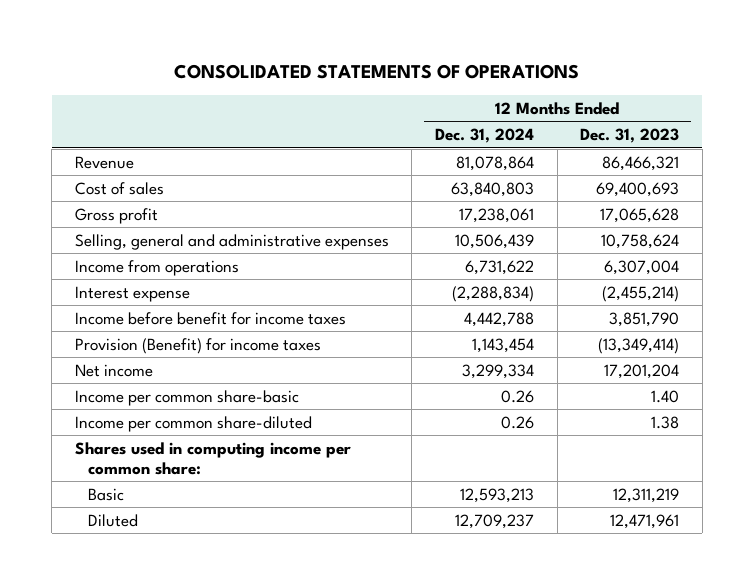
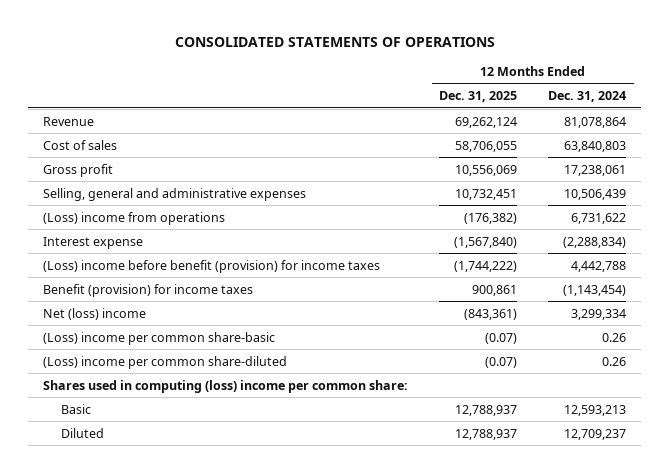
- | 12 Months Ended Dec. 31, 2024 | 12 Months Ended Dec. 31, 2023
+ | 12 Months Ended Dec. 31, 2025 | 12 Months Ended Dec. 31, 2024
- Income from operations | 6,731,622 | 6,307,004
+ (Loss) income from operations | (176,382) | 6,731,622
- Income before benefit for income taxes | 4,442,788 | 3,851,790
- Provision (Benefit) for income taxes | 1,143,454 | (13,349,414)
- Net income | 3,299,334 | 17,201,204
- Income per common share-basic | 0.26 | 1.40
- Income per common share-diluted | 0.26 | 1.38
- Shares used in computing income per common share:
+ (Loss) income before benefit (provision) for income taxes | (1,744,222) | 4,442,788
+ Benefit (provision) for income taxes | 900,861 | (1,143,454)
+ Net (loss) income | (843,361) | 3,299,334
+ (Loss) income per common share-basic | (0.07) | 0.26
+ (Loss) income per common share-diluted | (0.07) | 0.26
+ Shares used in computing (loss) income per common share:

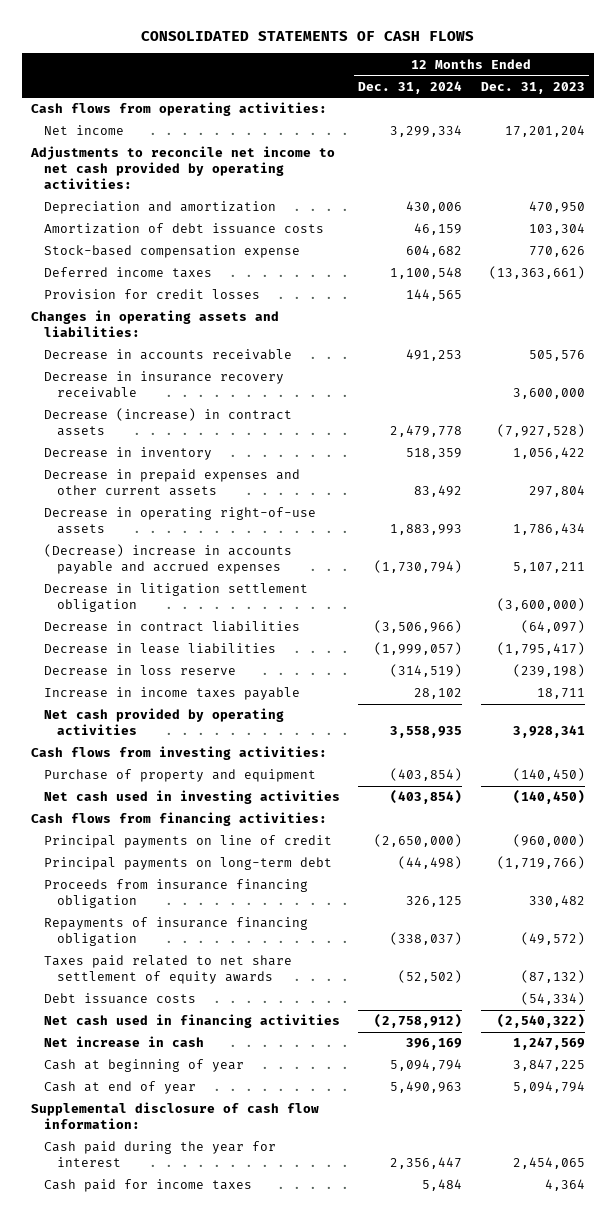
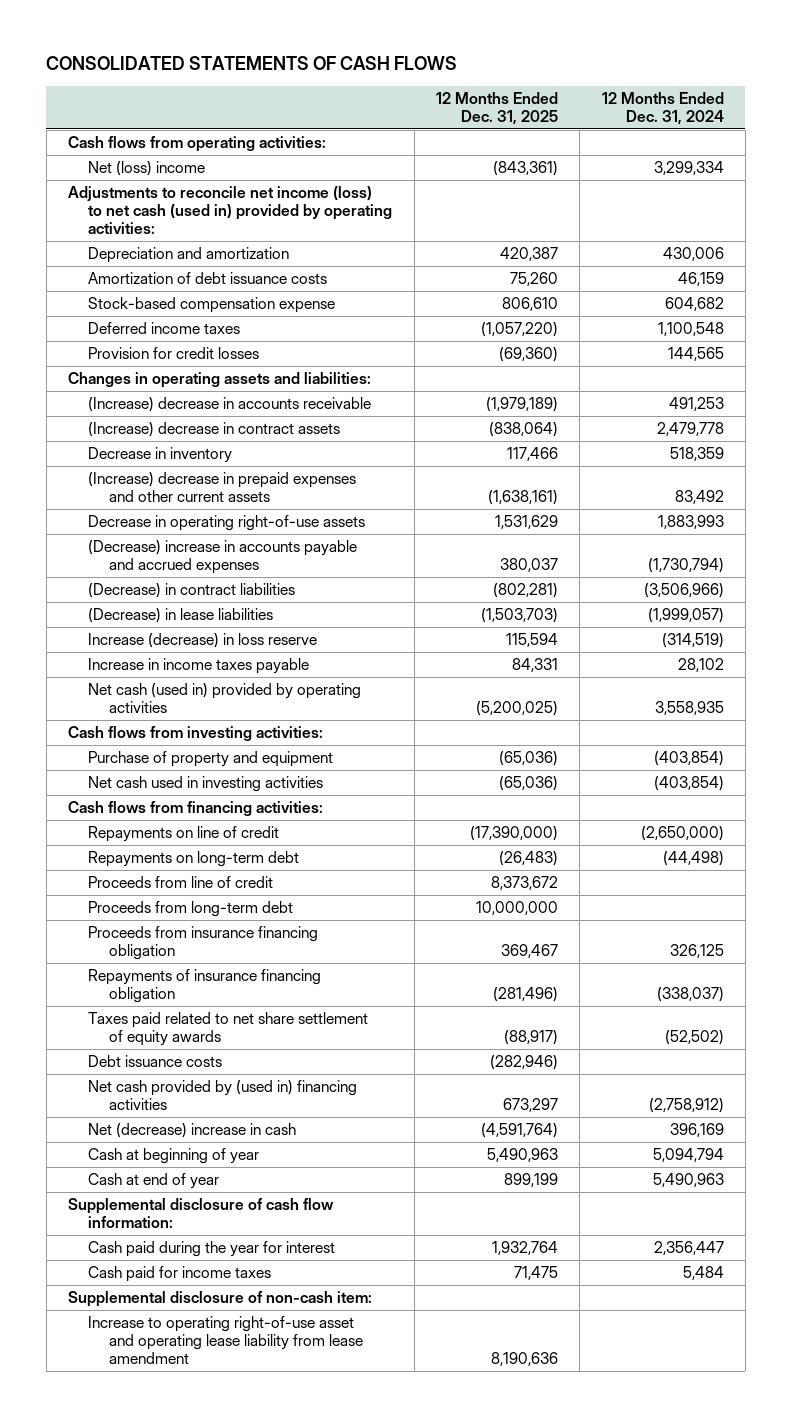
- | 12 Months Ended Dec. 31, 2024 | 12 Months Ended Dec. 31, 2023
+ | 12 Months Ended Dec. 31, 2025 | 12 Months Ended Dec. 31, 2024
- Net income | 3,299,334 | 17,201,204
- Adjustments to reconcile net income to net cash provided by operating activities:
+ Net (loss) income | (843,361) | 3,299,334
+ Adjustments to reconcile net income (loss) to net cash (used in) provided by operating activities:
- Decrease in accounts receivable | 491,253 | 505,576
- Decrease in insurance recovery receivable | | 3,600,000
- Decrease (increase) in contract assets | 2,479,778 | (7,927,528)
+ (Increase) decrease in accounts receivable | (1,979,189) | 491,253
+ (Increase) decrease in contract assets | (838,064) | 2,479,778
- Decrease in prepaid expenses and other current assets | 83,492 | 297,804
+ (Increase) decrease in prepaid expenses and other current assets | (1,638,161) | 83,492
- Decrease in litigation settlement obligation | | (3,600,000)
- Decrease in contract liabilities | (3,506,966) | (64,097)
- Decrease in lease liabilities | (1,999,057) | (1,795,417)
- Decrease in loss reserve | (314,519) | (239,198)
+ (Decrease) in contract liabilities | (802,281) | (3,506,966)
+ (Decrease) in lease liabilities | (1,503,703) | (1,999,057)
+ Increase (decrease) in loss reserve | 115,594 | (314,519)
- Net cash provided by operating activities | 3,558,935 | 3,928,341
+ Net cash (used in) provided by operating activities | (5,200,025) | 3,558,935
- Principal payments on line of credit | (2,650,000) | (960,000)
- Principal payments on long-term debt | (44,498) | (1,719,766)
+ Repayments on line of credit | (17,390,000) | (2,650,000)
+ Repayments on long-term debt | (26,483) | (44,498)
+ Proceeds from line of credit | 8,373,672 |
+ Proceeds from long-term debt | 10,000,000 |
- Net cash used in financing activities | (2,758,912) | (2,540,322)
- Net increase in cash | 396,169 | 1,247,569
+ Net cash provided by (used in) financing activities | 673,297 | (2,758,912)
+ Net (decrease) increase in cash | (4,591,764) | 396,169
+ Supplemental disclosure of non-cash item:
+ Increase to operating right-of-use asset and operating lease liability from lease amendment | 8,190,636 |

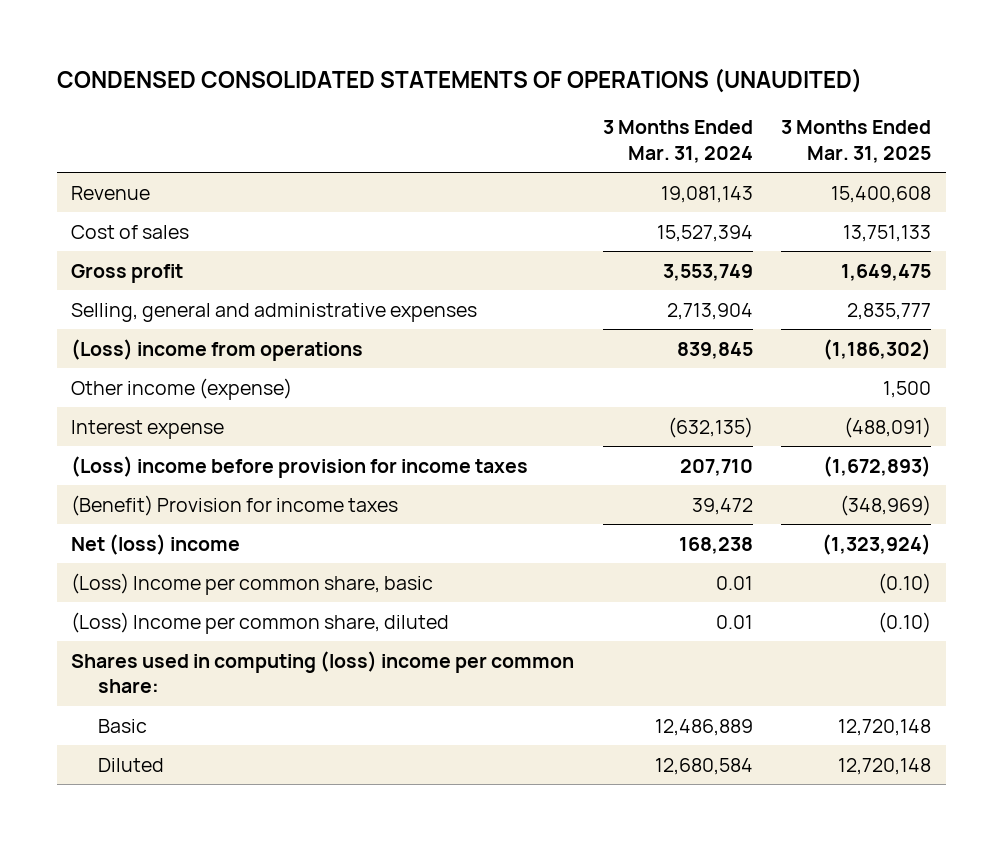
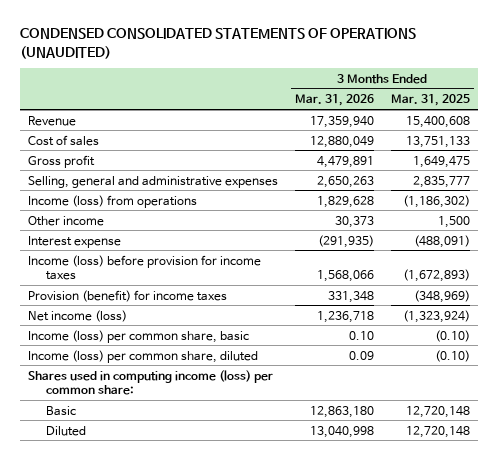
- | 3 Months Ended Mar. 31, 2024 | 3 Months Ended Mar. 31, 2025
+ | 3 Months Ended Mar. 31, 2026 | 3 Months Ended Mar. 31, 2025
- (Loss) income from operations | 839,845 | (1,186,302)
- Other income (expense) | | 1,500
+ Income (loss) from operations | 1,829,628 | (1,186,302)
+ Other income | 30,373 | 1,500
- (Loss) income before provision for income taxes | 207,710 | (1,672,893)
- (Benefit) Provision for income taxes | 39,472 | (348,969)
- Net (loss) income | 168,238 | (1,323,924)
- (Loss) Income per common share, basic | 0.01 | (0.10)
- (Loss) Income per common share, diluted | 0.01 | (0.10)
- Shares used in computing (loss) income per common share:
+ Income (loss) before provision for income taxes | 1,568,066 | (1,672,893)
+ Provision (benefit) for income taxes | 331,348 | (348,969)
+ Net income (loss) | 1,236,718 | (1,323,924)
+ Income (loss) per common share, basic | 0.10 | (0.10)
+ Income (loss) per common share, diluted | 0.09 | (0.10)
+ Shares used in computing income (loss) per common share:

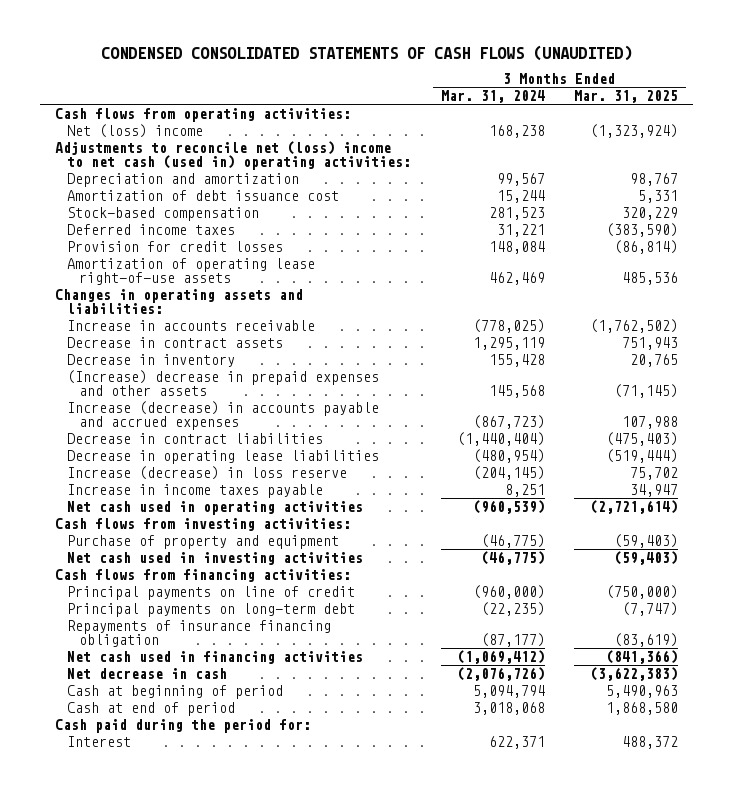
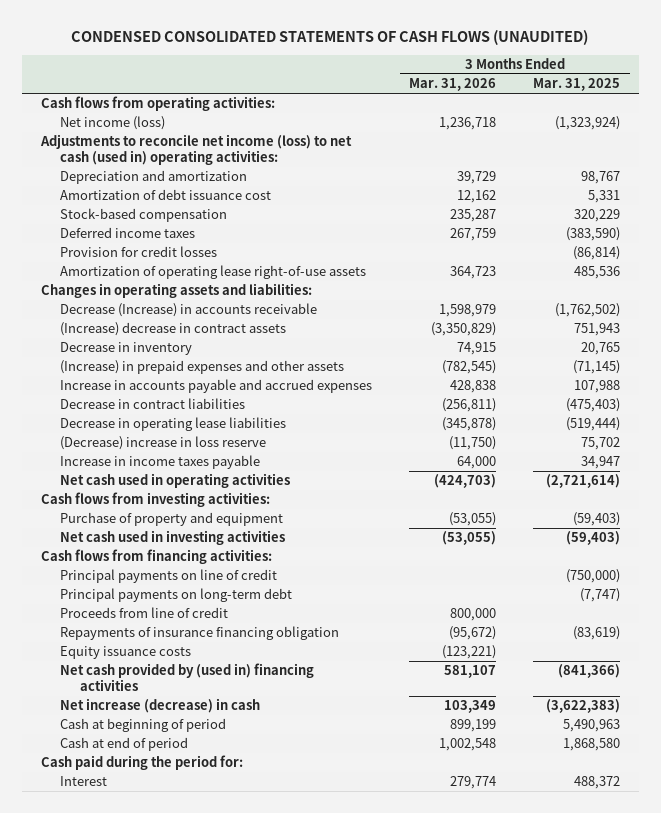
- | 3 Months Ended Mar. 31, 2024 | 3 Months Ended Mar. 31, 2025
+ | 3 Months Ended Mar. 31, 2026 | 3 Months Ended Mar. 31, 2025
- Net (loss) income | 168,238 | (1,323,924)
- Adjustments to reconcile net (loss) income to net cash (used in) operating activities:
+ Net income (loss) | 1,236,718 | (1,323,924)
+ Adjustments to reconcile net income (loss) to net cash (used in) operating activities:
- Increase in accounts receivable | (778,025) | (1,762,502)
- Decrease in contract assets | 1,295,119 | 751,943
+ Decrease (Increase) in accounts receivable | 1,598,979 | (1,762,502)
+ (Increase) decrease in contract assets | (3,350,829) | 751,943
- (Increase) decrease in prepaid expenses and other assets | 145,568 | (71,145)
- Increase (decrease) in accounts payable and accrued expenses | (867,723) | 107,988
+ (Increase) in prepaid expenses and other assets | (782,545) | (71,145)
+ Increase in accounts payable and accrued expenses | 428,838 | 107,988
- Increase (decrease) in loss reserve | (204,145) | 75,702
+ (Decrease) increase in loss reserve | (11,750) | 75,702
+ Proceeds from line of credit | 800,000 |
- Net cash used in financing activities | (1,069,412) | (841,366)
- Net decrease in cash | (2,076,726) | (3,622,383)
+ Equity issuance costs | (123,221) |
+ Net cash provided by (used in) financing activities | 581,107 | (841,366)
+ Net increase (decrease) in cash | 103,349 | (3,622,383)

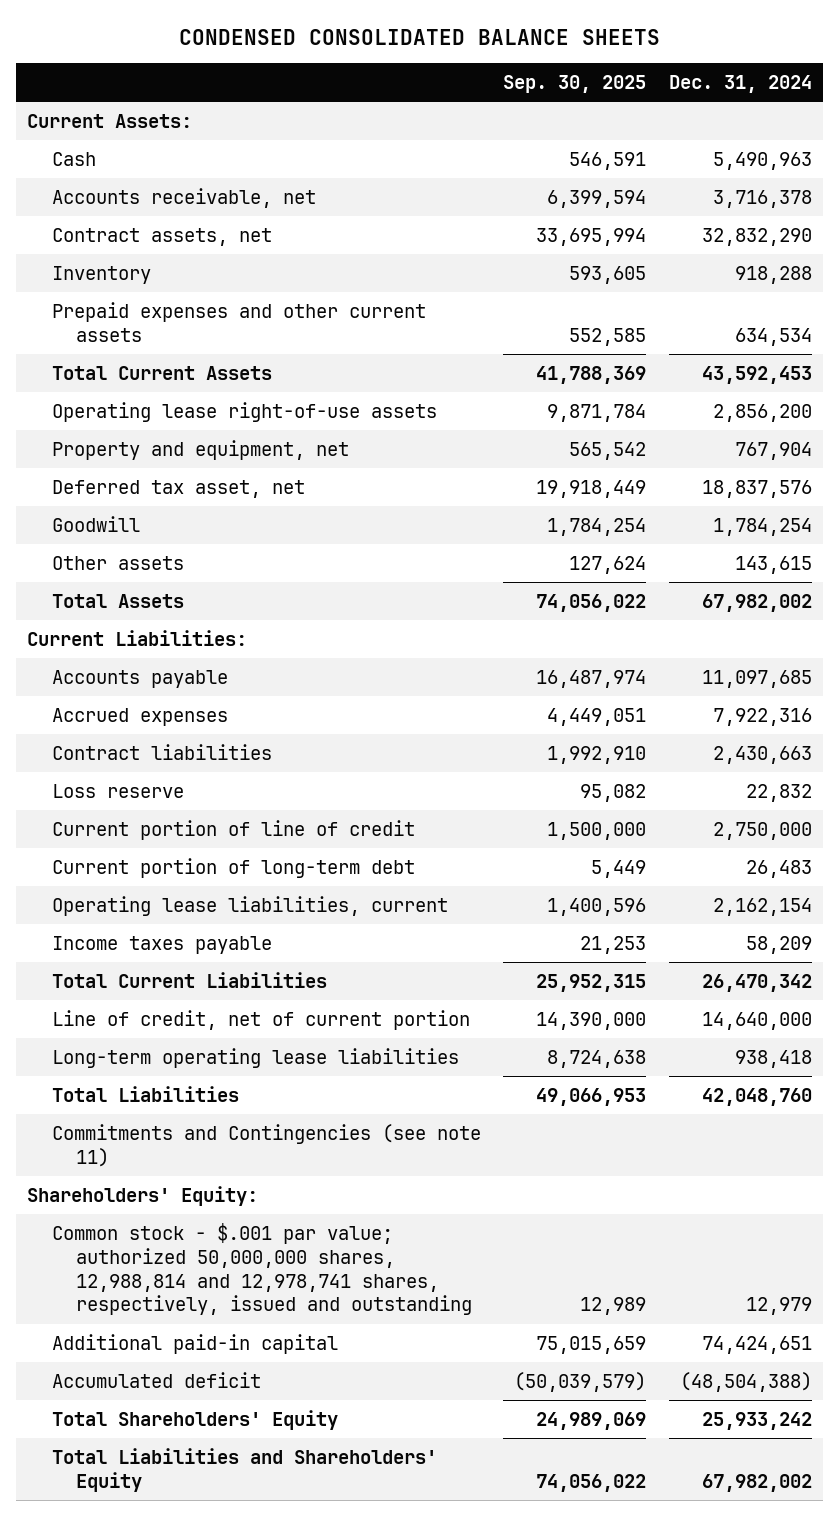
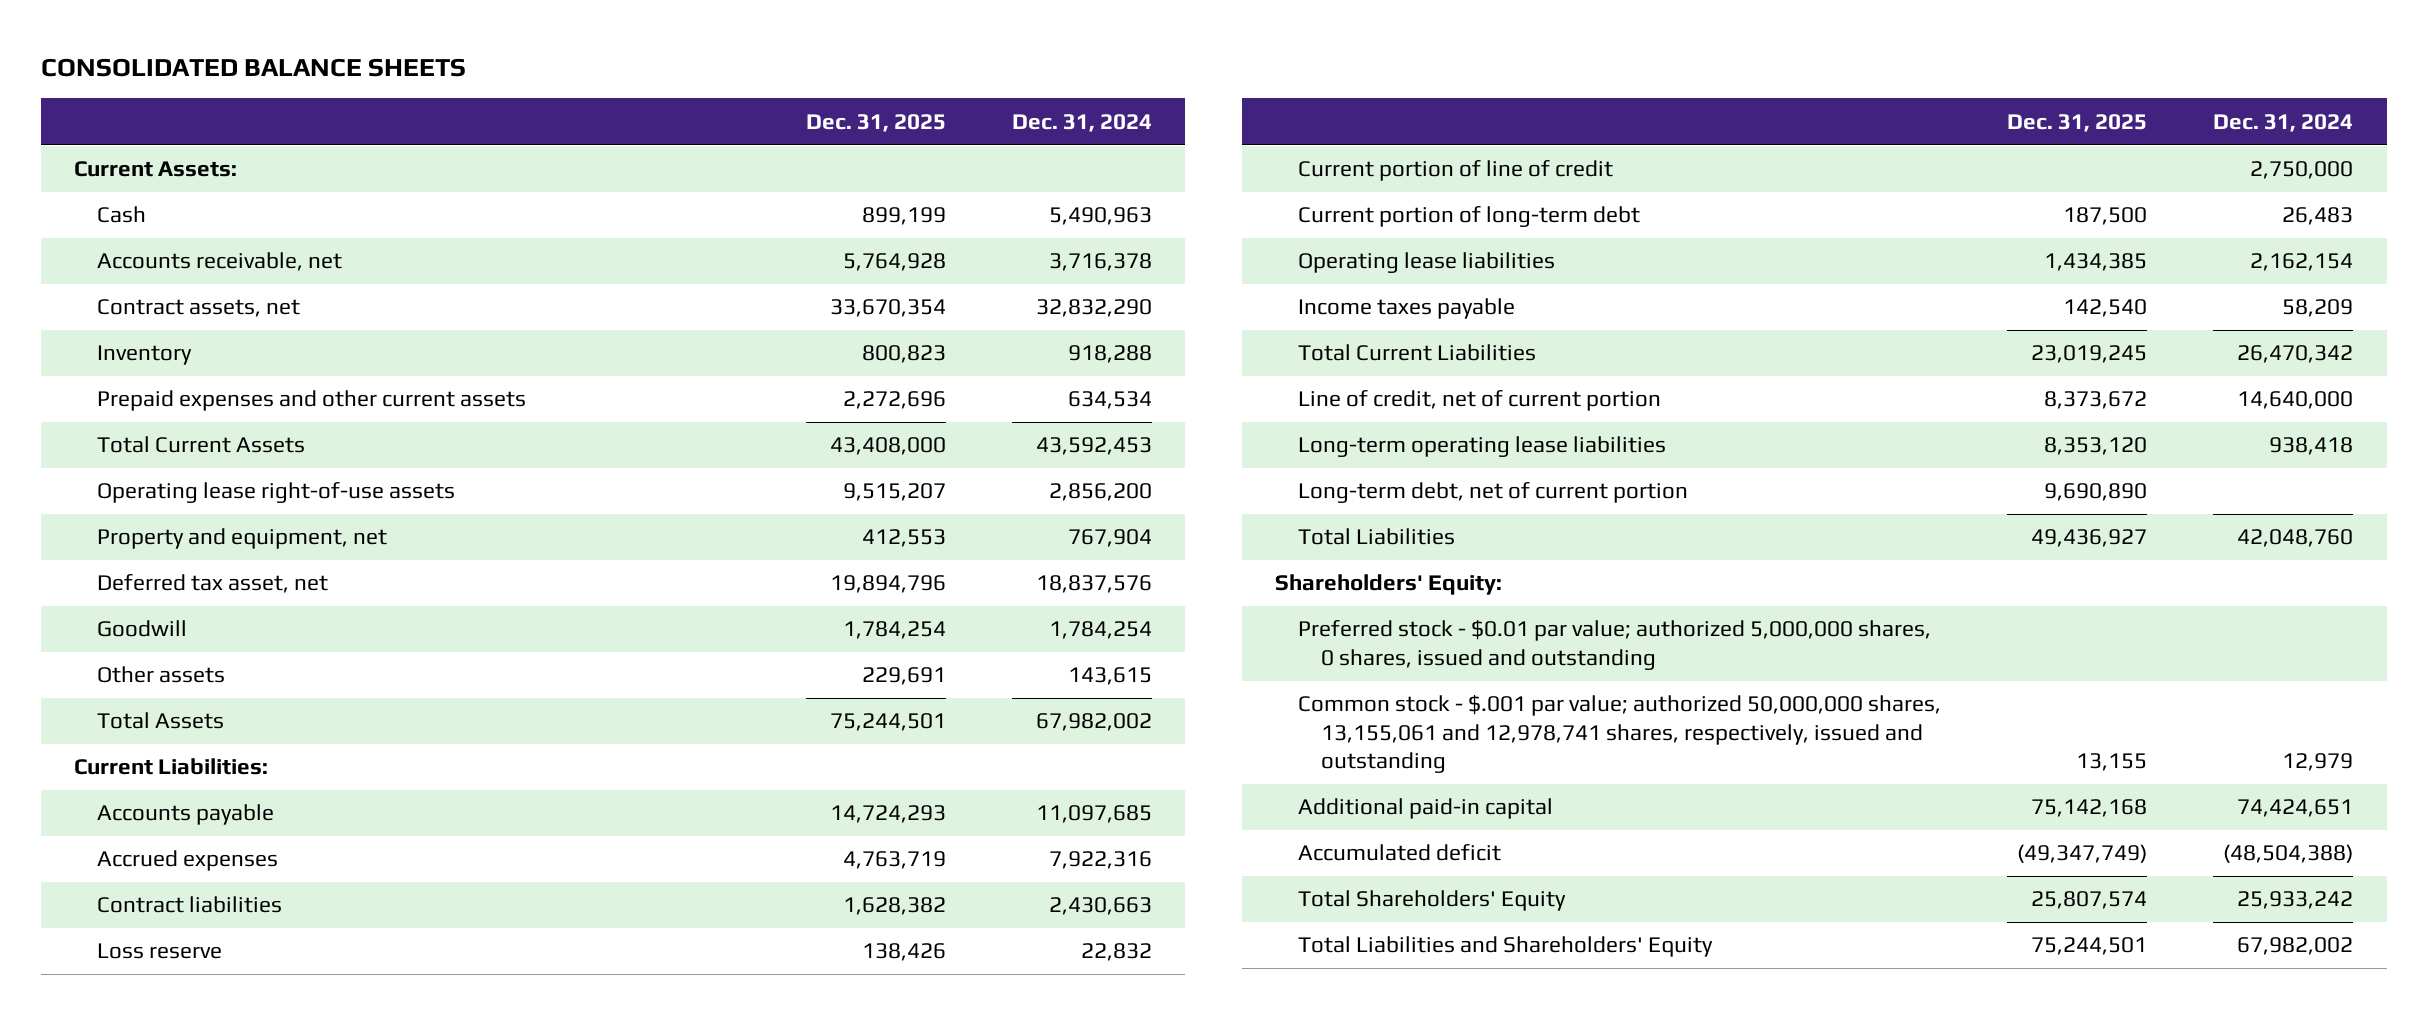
- CONDENSED CONSOLIDATED BALANCE SHEETS
+ CONSOLIDATED BALANCE SHEETS
- | Sep. 30, 2025 | Dec. 31, 2024
+ | Dec. 31, 2025 | Dec. 31, 2024
- Operating lease liabilities, current | 1,400,596 | 2,162,154
+ Operating lease liabilities | 1,434,385 | 2,162,154
+ Long-term debt, net of current portion | 9,690,890 |
- Commitments and Contingencies (see note 11)
- Common stock - $.001 par value; authorized 50,000,000 shares, 12,988,814 and 12,978,741 shares, respectively, issued and outstanding | 12,989 | 12,979
+ Preferred stock - $0.01 par value; authorized 5,000,000 shares, 0 shares, issued and outstanding
+ Common stock - $.001 par value; authorized 50,000,000 shares, 13,155,061 and 12,978,741 shares, respectively, issued and outstanding | 13,155 | 12,979

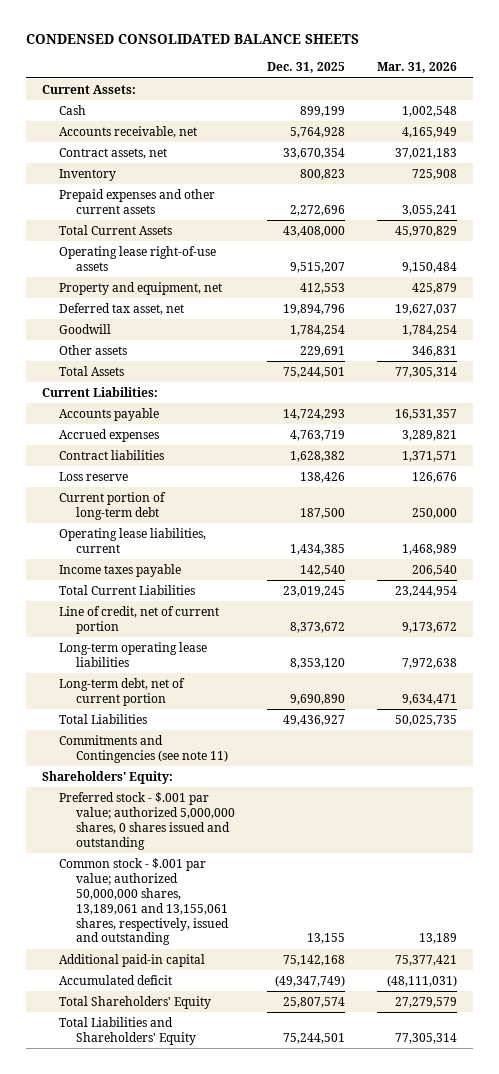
- CONSOLIDATED BALANCE SHEETS
+ CONDENSED CONSOLIDATED BALANCE SHEETS
- | Dec. 31, 2025 | Dec. 31, 2024
+ | Dec. 31, 2025 | Mar. 31, 2026
- Current portion of line of credit | | 2,750,000
- Operating lease liabilities | 1,434,385 | 2,162,154
+ Operating lease liabilities, current | 1,434,385 | 1,468,989
+ Commitments and Contingencies (see note 11)
- Preferred stock - $0.01 par value; authorized 5,000,000 shares, 0 shares, issued and outstanding
- Common stock - $.001 par value; authorized 50,000,000 shares, 13,155,061 and 12,978,741 shares, respectively, issued and outstanding | 13,155 | 12,979
+ Preferred stock - $.001 par value; authorized 5,000,000 shares, 0 shares issued and outstanding
+ Common stock - $.001 par value; authorized 50,000,000 shares, 13,189,061 and 13,155,061 shares, respectively, issued and outstanding | 13,155 | 13,189

